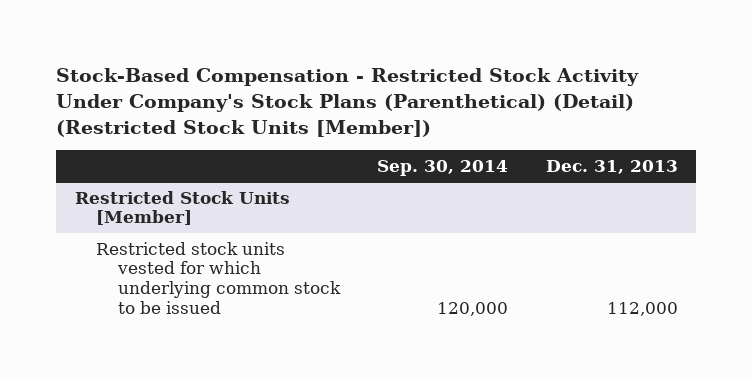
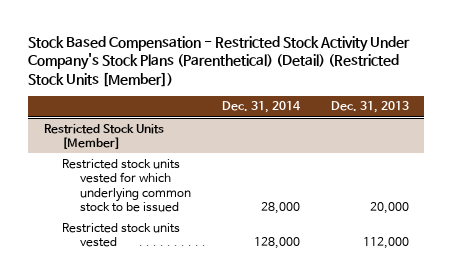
- Stock-Based Compensation - Restricted Stock Activity Under Company's Stock Plans (Parenthetical) (Detail) (Restricted Stock Units [Member])
+ Stock Based Compensation - Restricted Stock Activity Under Company's Stock Plans (Parenthetical) (Detail) (Restricted Stock Units [Member])
- | Sep. 30, 2014 | Dec. 31, 2013
+ | Dec. 31, 2014 | Dec. 31, 2013
@ Restricted Stock Units [Member]
- Restricted stock units vested for which underlying common stock to be issued | 120,000 | 112,000
+ Restricted stock units vested for which underlying common stock to be issued | 28,000 | 20,000
+ Restricted stock units vested | 128,000 | 112,000

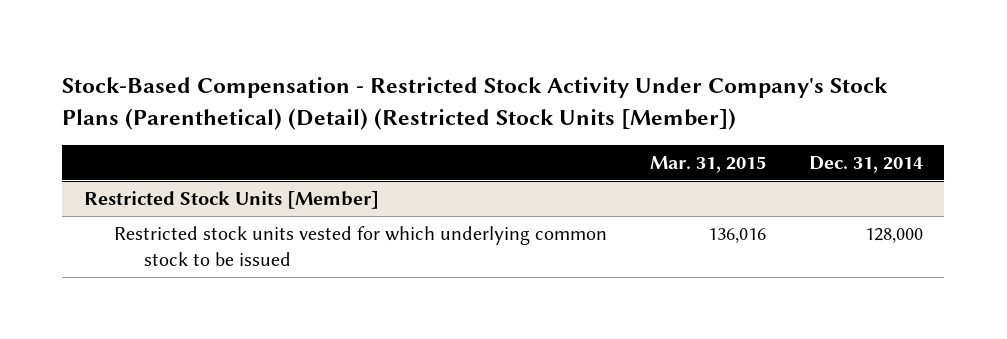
- Stock Based Compensation - Restricted Stock Activity Under Company's Stock Plans (Parenthetical) (Detail) (Restricted Stock Units [Member])
+ Stock-Based Compensation - Restricted Stock Activity Under Company's Stock Plans (Parenthetical) (Detail) (Restricted Stock Units [Member])
- | Dec. 31, 2014 | Dec. 31, 2013
+ | Mar. 31, 2015 | Dec. 31, 2014
@ Restricted Stock Units [Member]
- Restricted stock units vested for which underlying common stock to be issued | 28,000 | 20,000
- Restricted stock units vested | 128,000 | 112,000
+ Restricted stock units vested for which underlying common stock to be issued | 136,016 | 128,000

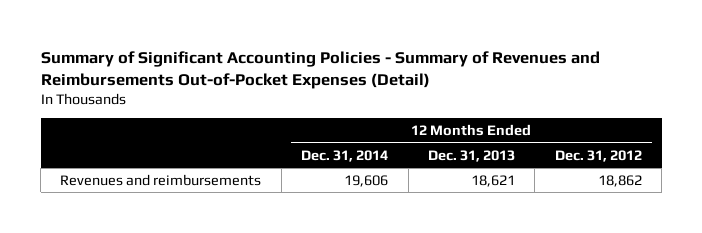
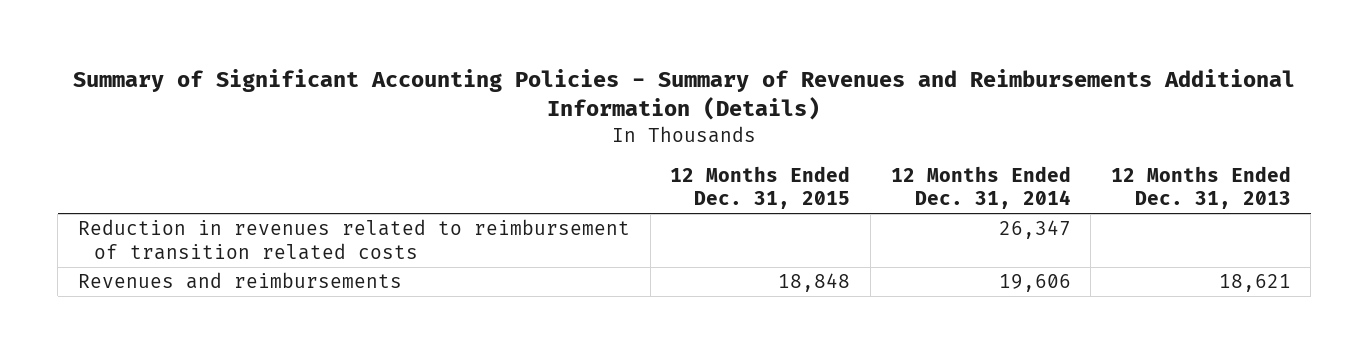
- Summary of Significant Accounting Policies - Summary of Revenues and Reimbursements Out-of-Pocket Expenses (Detail)
+ Summary of Significant Accounting Policies - Summary of Revenues and Reimbursements Additional Information (Details)
- | 12 Months Ended Dec. 31, 2014 | 12 Months Ended Dec. 31, 2013 | 12 Months Ended Dec. 31, 2012
+ | 12 Months Ended Dec. 31, 2015 | 12 Months Ended Dec. 31, 2014 | 12 Months Ended Dec. 31, 2013
+ Reduction in revenues related to reimbursement of transition related costs | | 26,347 |

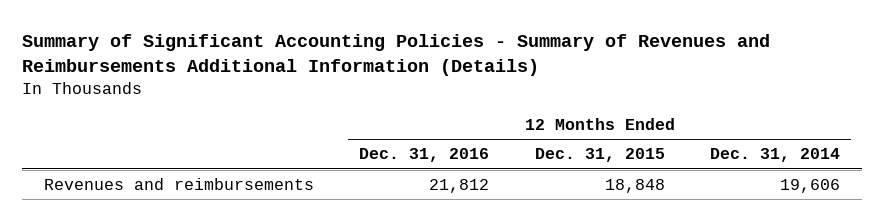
- | 12 Months Ended Dec. 31, 2015 | 12 Months Ended Dec. 31, 2014 | 12 Months Ended Dec. 31, 2013
+ | 12 Months Ended Dec. 31, 2016 | 12 Months Ended Dec. 31, 2015 | 12 Months Ended Dec. 31, 2014
- Reduction in revenues related to reimbursement of transition related costs | | 26,347 |

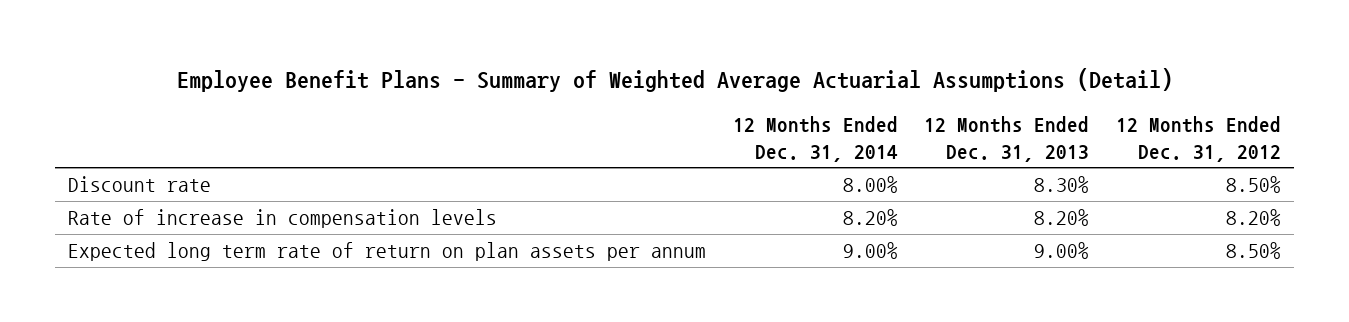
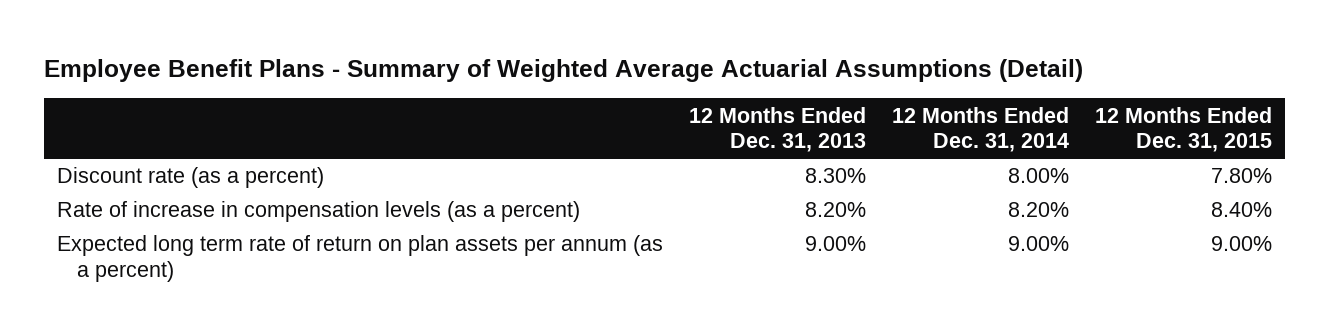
- | 12 Months Ended Dec. 31, 2014 | 12 Months Ended Dec. 31, 2013 | 12 Months Ended Dec. 31, 2012
+ | 12 Months Ended Dec. 31, 2013 | 12 Months Ended Dec. 31, 2014 | 12 Months Ended Dec. 31, 2015
- Discount rate | 8.00% | 8.30% | 8.50%
- Rate of increase in compensation levels | 8.20% | 8.20% | 8.20%
- Expected long term rate of return on plan assets per annum | 9.00% | 9.00% | 8.50%
+ Discount rate (as a percent) | 8.30% | 8.00% | 7.80%
+ Rate of increase in compensation levels (as a percent) | 8.20% | 8.20% | 8.40%
+ Expected long term rate of return on plan assets per annum (as a percent) | 9.00% | 9.00% | 9.00%

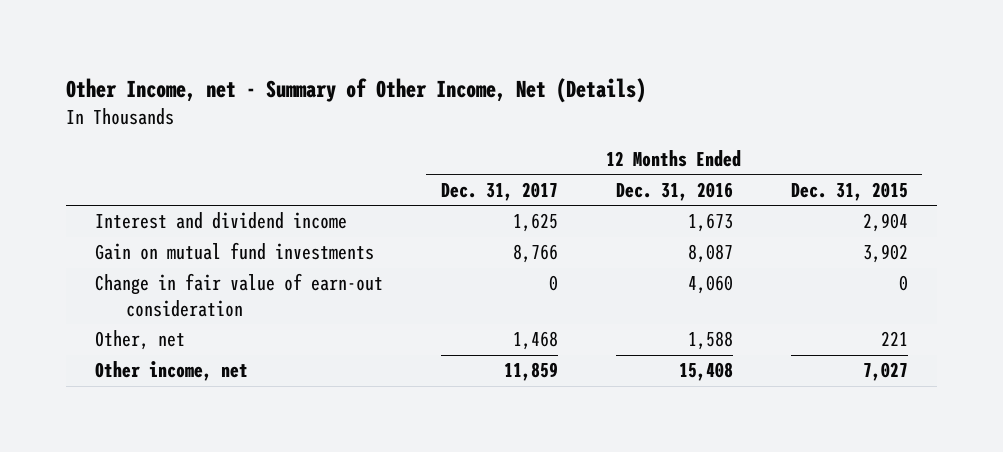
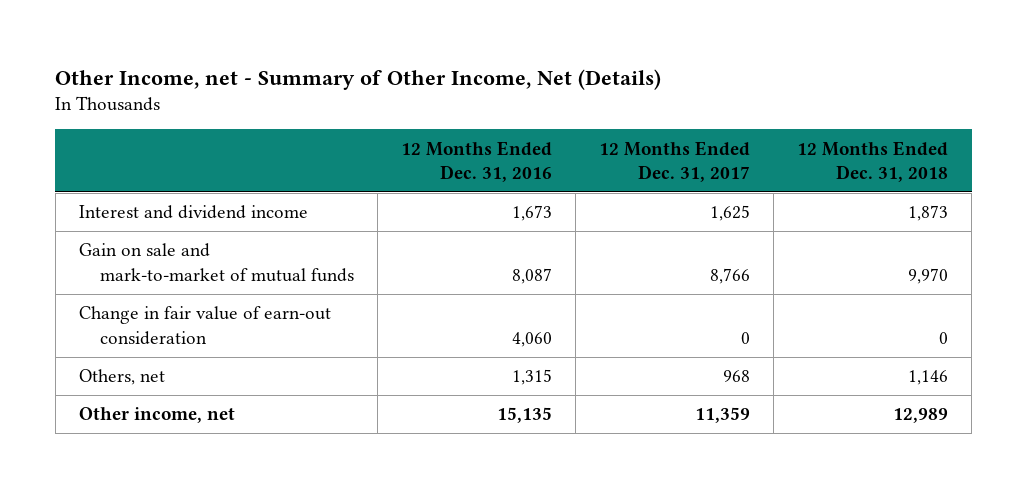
- | 12 Months Ended Dec. 31, 2017 | 12 Months Ended Dec. 31, 2016 | 12 Months Ended Dec. 31, 2015
+ | 12 Months Ended Dec. 31, 2016 | 12 Months Ended Dec. 31, 2017 | 12 Months Ended Dec. 31, 2018
- Gain on mutual fund investments | 8,766 | 8,087 | 3,902
+ Gain on sale and mark-to-market of mutual funds | 8,087 | 8,766 | 9,970
- Other, net | 1,468 | 1,588 | 221
- Other income, net | 11,859 | 15,408 | 7,027
+ Others, net | 1,315 | 968 | 1,146
+ Other income, net | 15,135 | 11,359 | 12,989

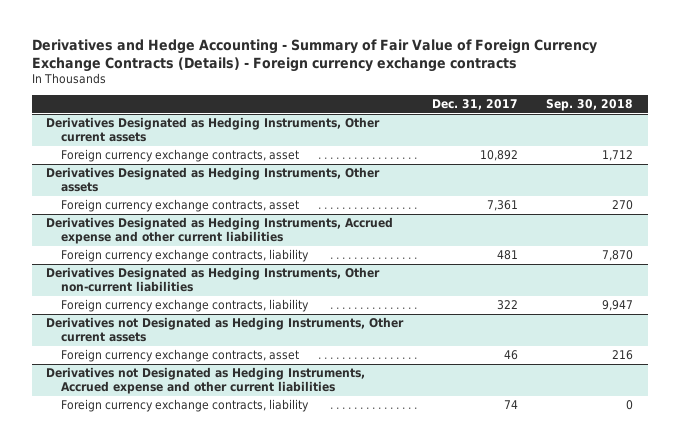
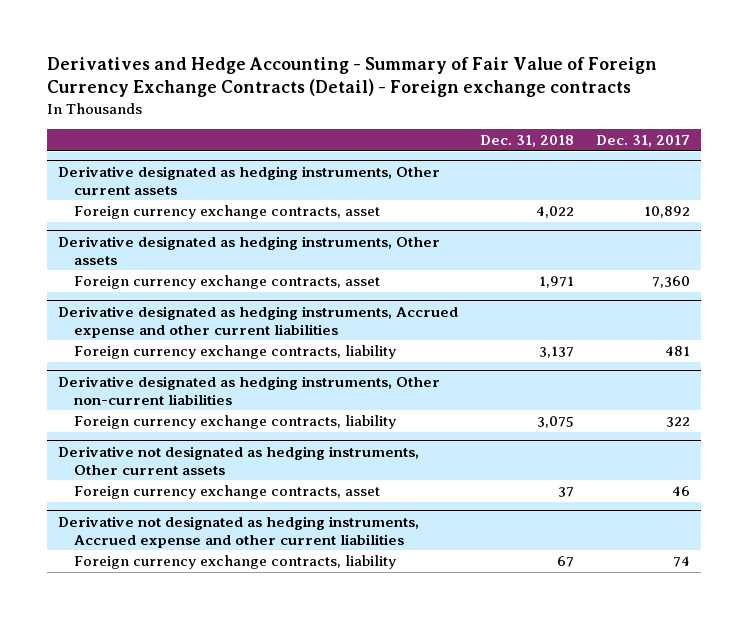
- Derivatives and Hedge Accounting - Summary of Fair Value of Foreign Currency Exchange Contracts (Details) - Foreign currency exchange contracts
+ Derivatives and Hedge Accounting - Summary of Fair Value of Foreign Currency Exchange Contracts (Detail) - Foreign exchange contracts
- | Dec. 31, 2017 | Sep. 30, 2018
+ | Dec. 31, 2018 | Dec. 31, 2017
- Derivatives Designated as Hedging Instruments, Other current assets
+ Derivative designated as hedging instruments, Other current assets
- Derivatives Designated as Hedging Instruments, Other assets
- Foreign currency exchange contracts, asset | 7,361 | 270
- Derivatives Designated as Hedging Instruments, Accrued expense and other current liabilities
+ Derivative designated as hedging instruments, Other assets
+ Foreign currency exchange contracts, asset | 1,971 | 7,360
+ Derivative designated as hedging instruments, Accrued expense and other current liabilities
- Derivatives Designated as Hedging Instruments, Other non-current liabilities
+ Derivative designated as hedging instruments, Other non-current liabilities
- Derivatives not Designated as Hedging Instruments, Other current assets
+ Derivative not designated as hedging instruments, Other current assets
- Derivatives not Designated as Hedging Instruments, Accrued expense and other current liabilities
+ Derivative not designated as hedging instruments, Accrued expense and other current liabilities

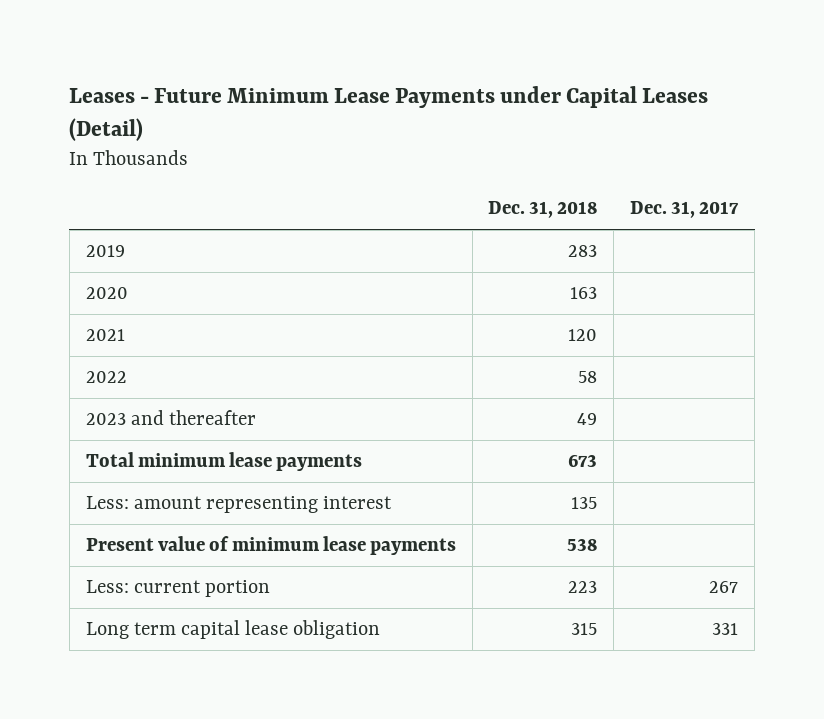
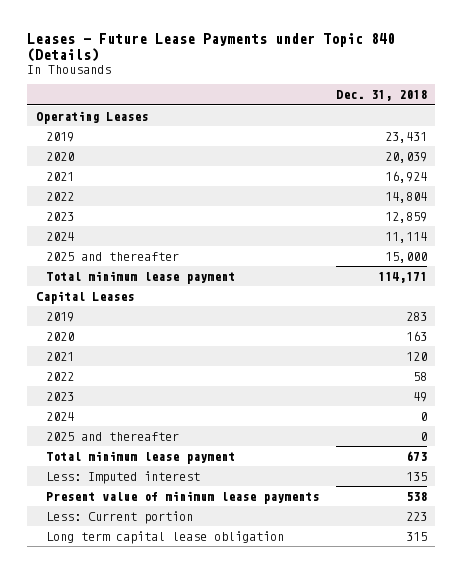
- Leases - Future Minimum Lease Payments under Capital Leases (Detail)
+ Leases - Future Lease Payments under Topic 840 (Details)
- | Dec. 31, 2018 | Dec. 31, 2017
+ | Dec. 31, 2018
+ Operating Leases
+ 2019 | 23,431
+ 2020 | 20,039
+ 2021 | 16,924
+ 2022 | 14,804
+ 2023 | 12,859
+ 2024 | 11,114
+ 2025 and thereafter | 15,000
+ Total minimum lease payment | 114,171
+ Capital Leases
- 2023 and thereafter | 49 |
- Total minimum lease payments | 673 |
- Less: amount representing interest | 135 |
+ 2023 | 49
+ 2024 | 0
+ 2025 and thereafter | 0
+ Total minimum lease payment | 673
+ Less: Imputed interest | 135
- Less: current portion | 223 | 267
+ Less: Current portion | 223

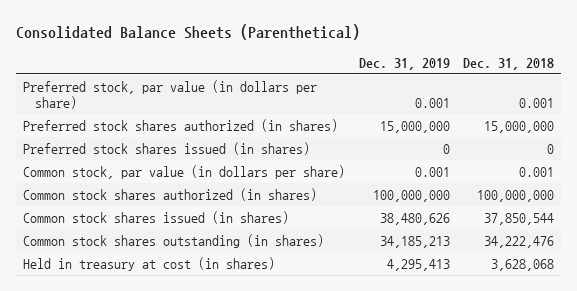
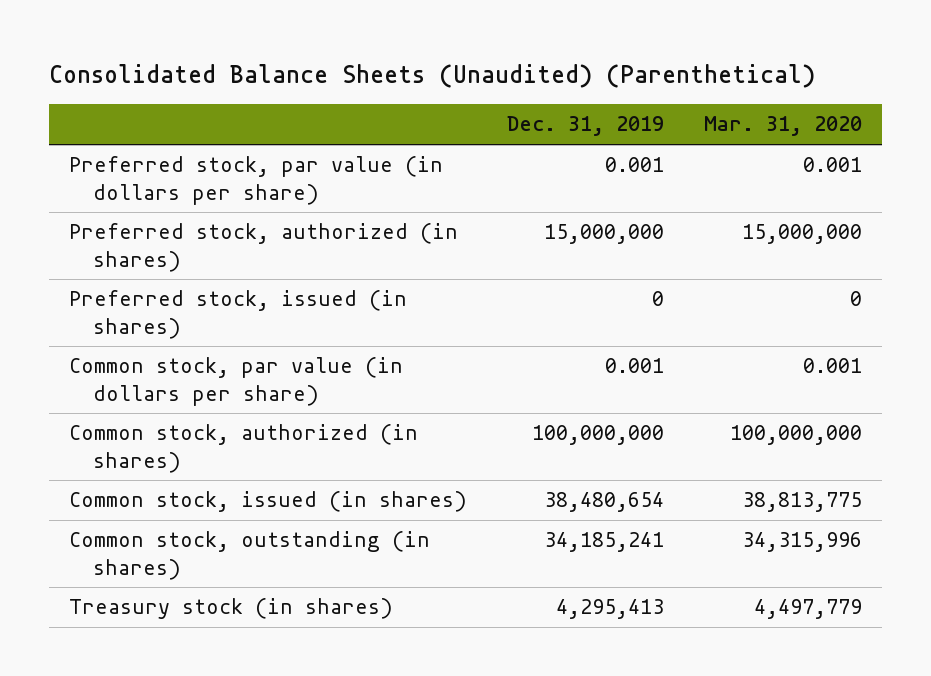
- Consolidated Balance Sheets (Parenthetical)
+ Consolidated Balance Sheets (Unaudited) (Parenthetical)
- | Dec. 31, 2019 | Dec. 31, 2018
+ | Dec. 31, 2019 | Mar. 31, 2020
- Preferred stock shares authorized (in shares) | 15,000,000 | 15,000,000
- Preferred stock shares issued (in shares) | 0 | 0
+ Preferred stock, authorized (in shares) | 15,000,000 | 15,000,000
+ Preferred stock, issued (in shares) | 0 | 0
- Common stock shares authorized (in shares) | 100,000,000 | 100,000,000
- Common stock shares issued (in shares) | 38,480,626 | 37,850,544
- Common stock shares outstanding (in shares) | 34,185,213 | 34,222,476
- Held in treasury at cost (in shares) | 4,295,413 | 3,628,068
+ Common stock, authorized (in shares) | 100,000,000 | 100,000,000
+ Common stock, issued (in shares) | 38,480,654 | 38,813,775
+ Common stock, outstanding (in shares) | 34,185,241 | 34,315,996
+ Treasury stock (in shares) | 4,295,413 | 4,497,779

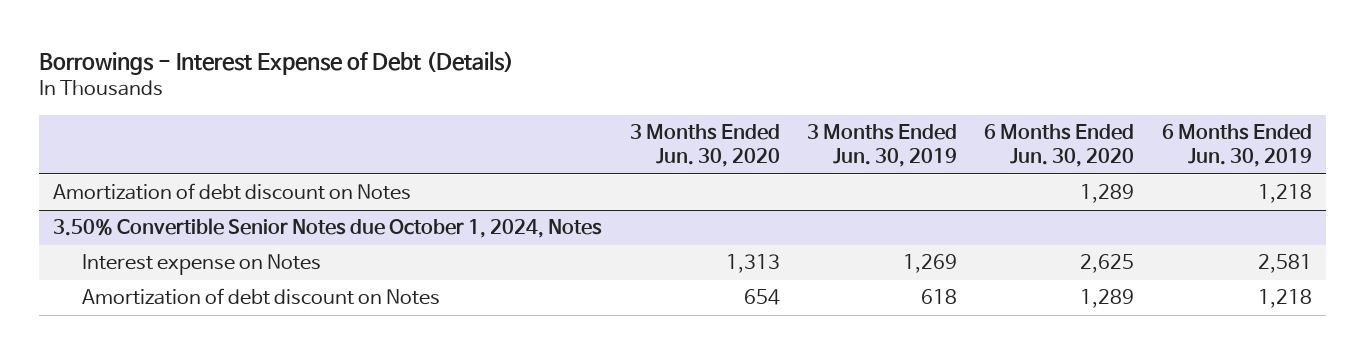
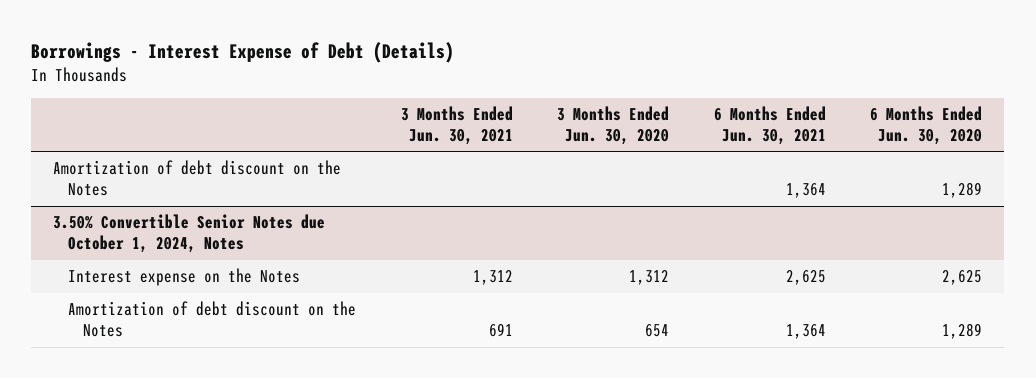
- | 3 Months Ended Jun. 30, 2020 | 3 Months Ended Jun. 30, 2019 | 6 Months Ended Jun. 30, 2020 | 6 Months Ended Jun. 30, 2019
+ | 3 Months Ended Jun. 30, 2021 | 3 Months Ended Jun. 30, 2020 | 6 Months Ended Jun. 30, 2021 | 6 Months Ended Jun. 30, 2020
- Amortization of debt discount on Notes | | | 1,289 | 1,218
+ Amortization of debt discount on the Notes | | | 1,364 | 1,289
@ 3.50% Convertible Senior Notes due October 1, 2024, Notes
- Interest expense on Notes | 1,313 | 1,269 | 2,625 | 2,581
- Amortization of debt discount on Notes | 654 | 618 | 1,289 | 1,218
+ Interest expense on the Notes | 1,312 | 1,312 | 2,625 | 2,625
+ Amortization of debt discount on the Notes | 691 | 654 | 1,364 | 1,289

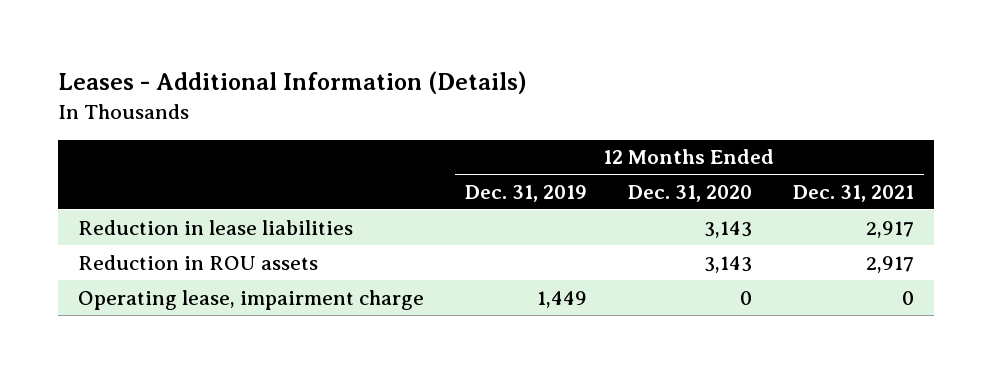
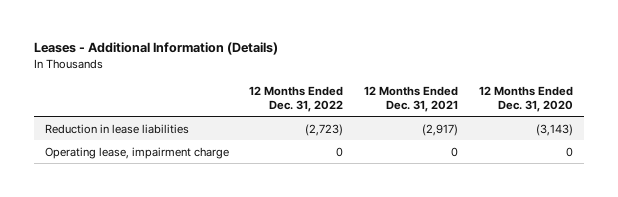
- | 12 Months Ended Dec. 31, 2019 | 12 Months Ended Dec. 31, 2020 | 12 Months Ended Dec. 31, 2021
+ | 12 Months Ended Dec. 31, 2022 | 12 Months Ended Dec. 31, 2021 | 12 Months Ended Dec. 31, 2020
- Reduction in lease liabilities | | 3,143 | 2,917
- Reduction in ROU assets | | 3,143 | 2,917
+ Reduction in lease liabilities | (2,723) | (2,917) | (3,143)

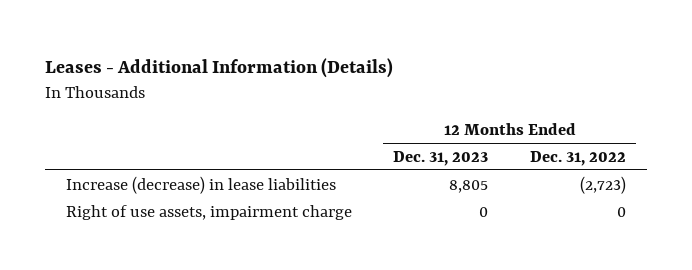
- | 12 Months Ended Dec. 31, 2022 | 12 Months Ended Dec. 31, 2021 | 12 Months Ended Dec. 31, 2020
+ | 12 Months Ended Dec. 31, 2023 | 12 Months Ended Dec. 31, 2022
- Reduction in lease liabilities | (2,723) | (2,917) | (3,143)
- Operating lease, impairment charge | 0 | 0 | 0
+ Increase (decrease) in lease liabilities | 8,805 | (2,723)
+ Right of use assets, impairment charge | 0 | 0

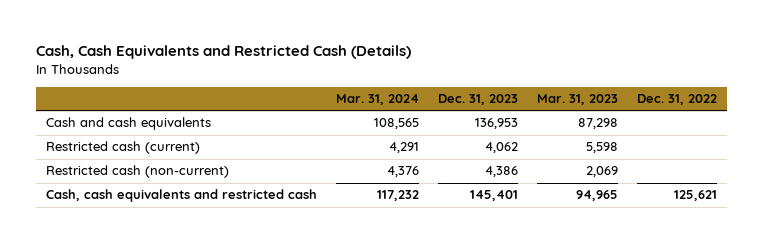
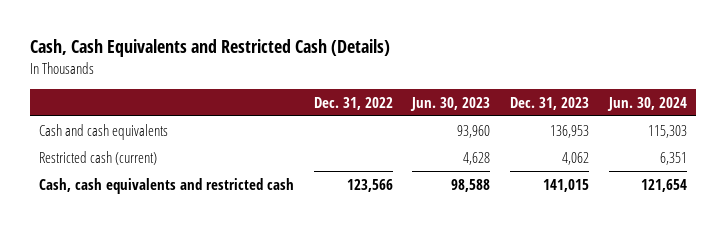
- | Mar. 31, 2024 | Dec. 31, 2023 | Mar. 31, 2023 | Dec. 31, 2022
+ | Dec. 31, 2022 | Jun. 30, 2023 | Dec. 31, 2023 | Jun. 30, 2024
- Restricted cash (non-current) | 4,376 | 4,386 | 2,069 |
- Cash, cash equivalents and restricted cash | 117,232 | 145,401 | 94,965 | 125,621
+ Cash, cash equivalents and restricted cash | 123,566 | 98,588 | 141,015 | 121,654

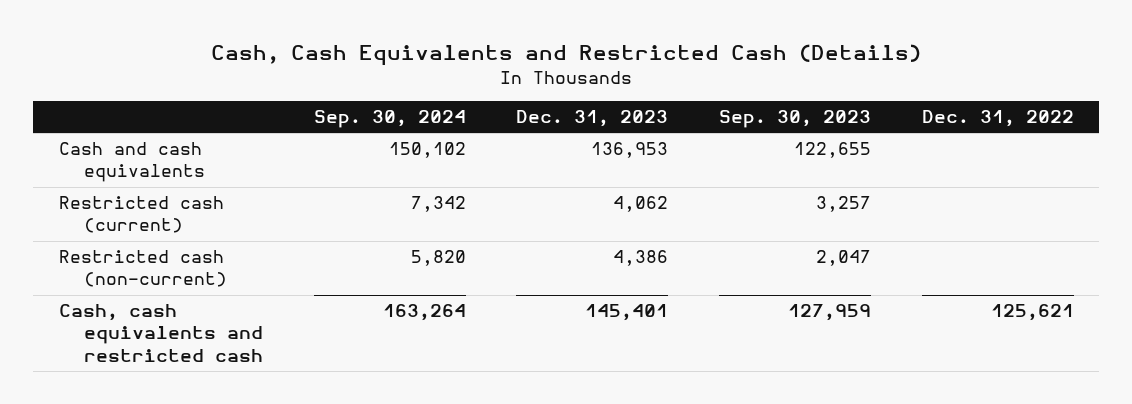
- | Dec. 31, 2022 | Jun. 30, 2023 | Dec. 31, 2023 | Jun. 30, 2024
+ | Sep. 30, 2024 | Dec. 31, 2023 | Sep. 30, 2023 | Dec. 31, 2022
- Cash, cash equivalents and restricted cash | 123,566 | 98,588 | 141,015 | 121,654
+ Restricted cash (non-current) | 5,820 | 4,386 | 2,047 |
+ Cash, cash equivalents and restricted cash | 163,264 | 145,401 | 127,959 | 125,621

